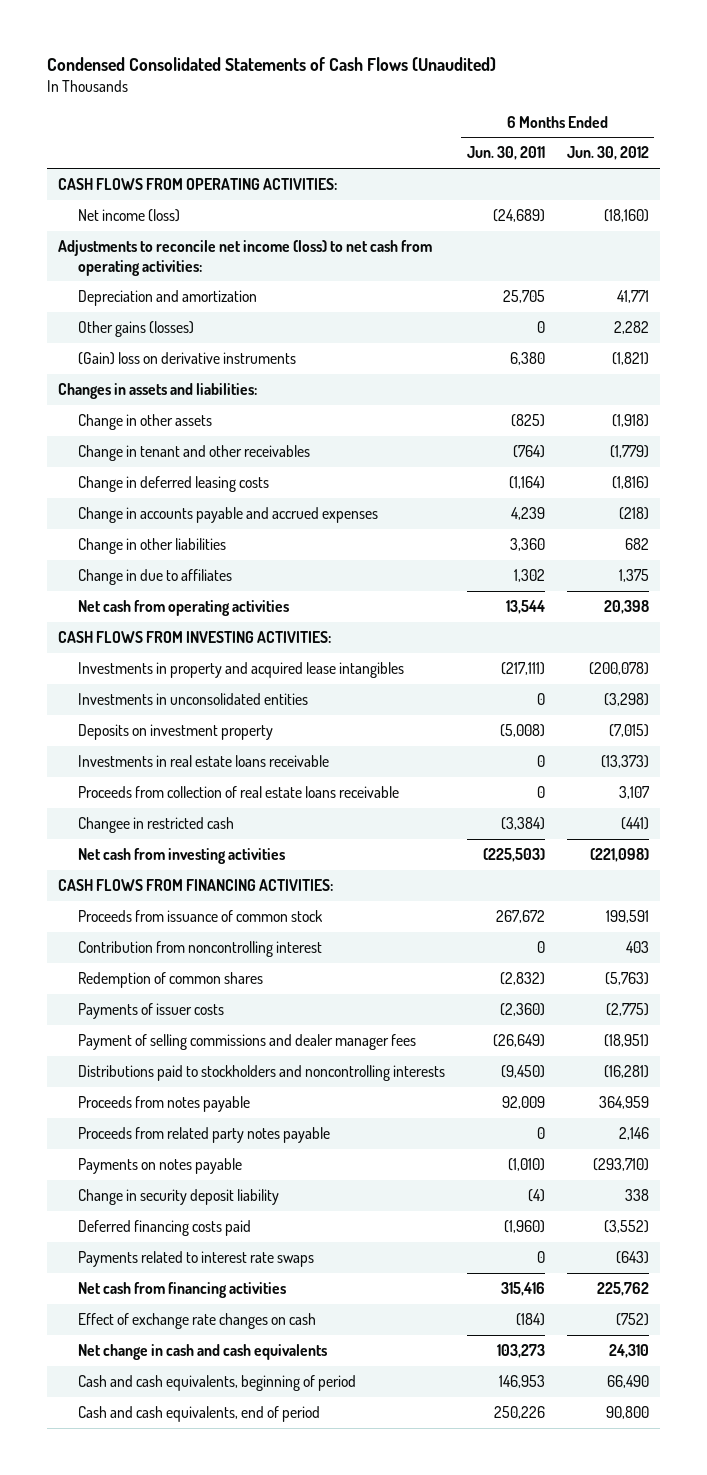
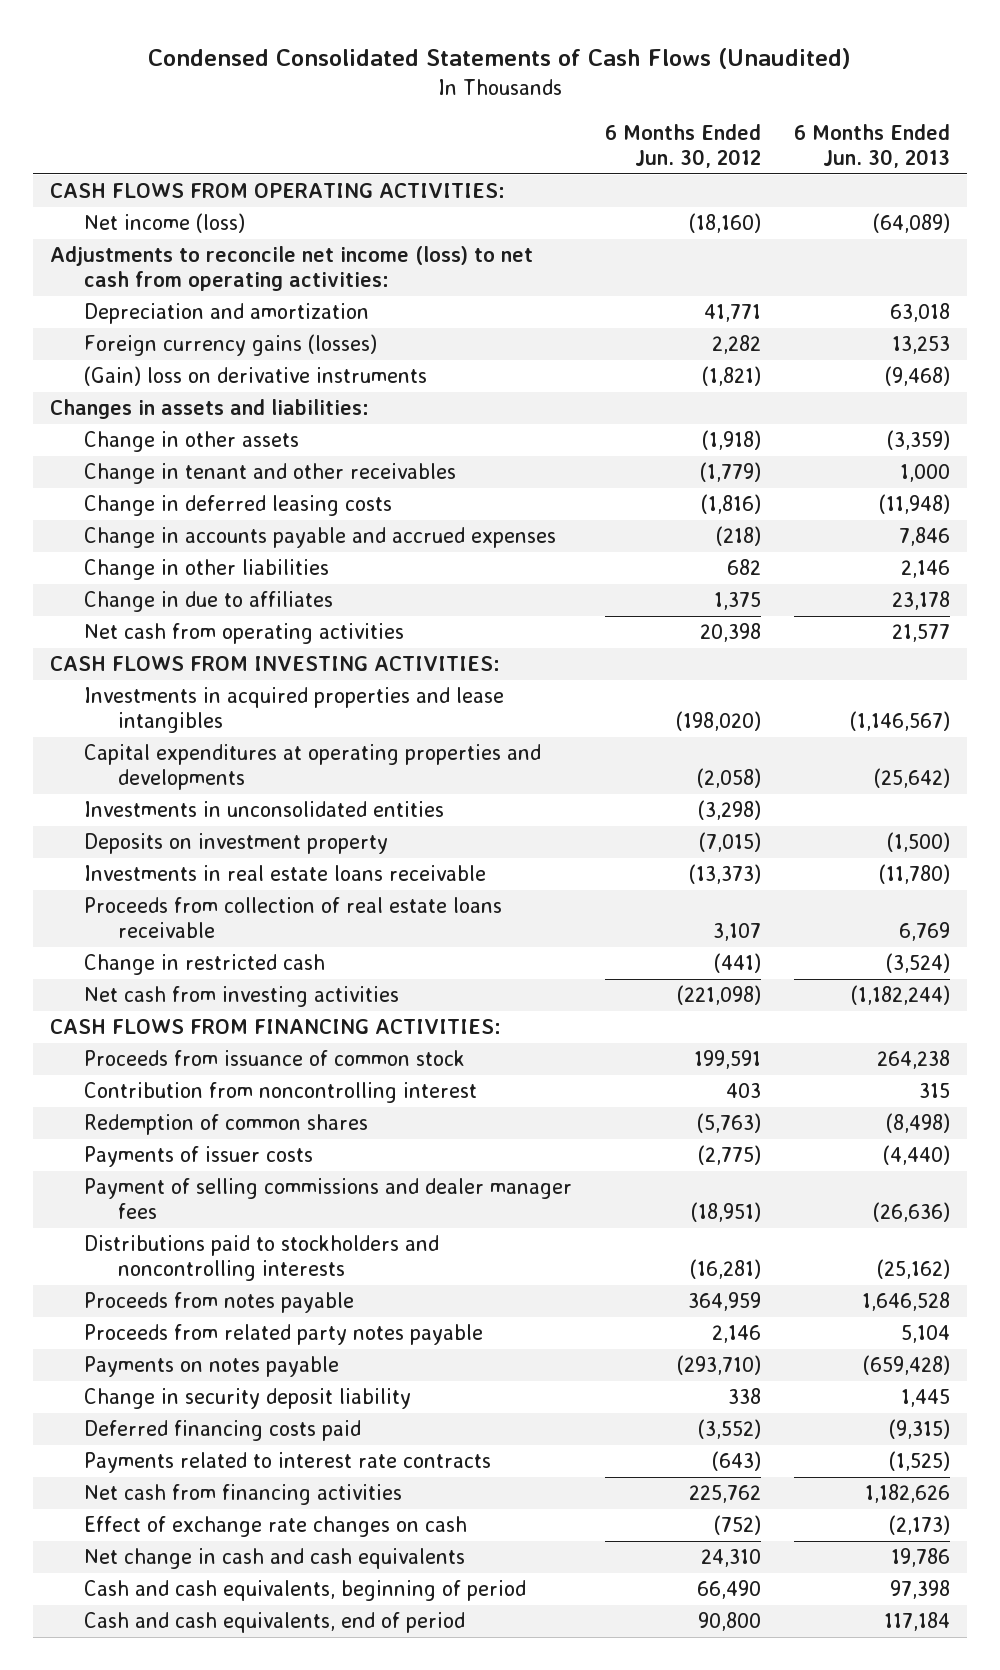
- | 6 Months Ended Jun. 30, 2011 | 6 Months Ended Jun. 30, 2012
+ | 6 Months Ended Jun. 30, 2012 | 6 Months Ended Jun. 30, 2013
- Other gains (losses) | 0 | 2,282
+ Foreign currency gains (losses) | 2,282 | 13,253
- Investments in property and acquired lease intangibles | (217,111) | (200,078)
+ Investments in acquired properties and lease intangibles | (198,020) | (1,146,567)
+ Capital expenditures at operating properties and developments | (2,058) | (25,642)
- Changee in restricted cash | (3,384) | (441)
+ Change in restricted cash | (441) | (3,524)
- Payments related to interest rate swaps | 0 | (643)
+ Payments related to interest rate contracts | (643) | (1,525)

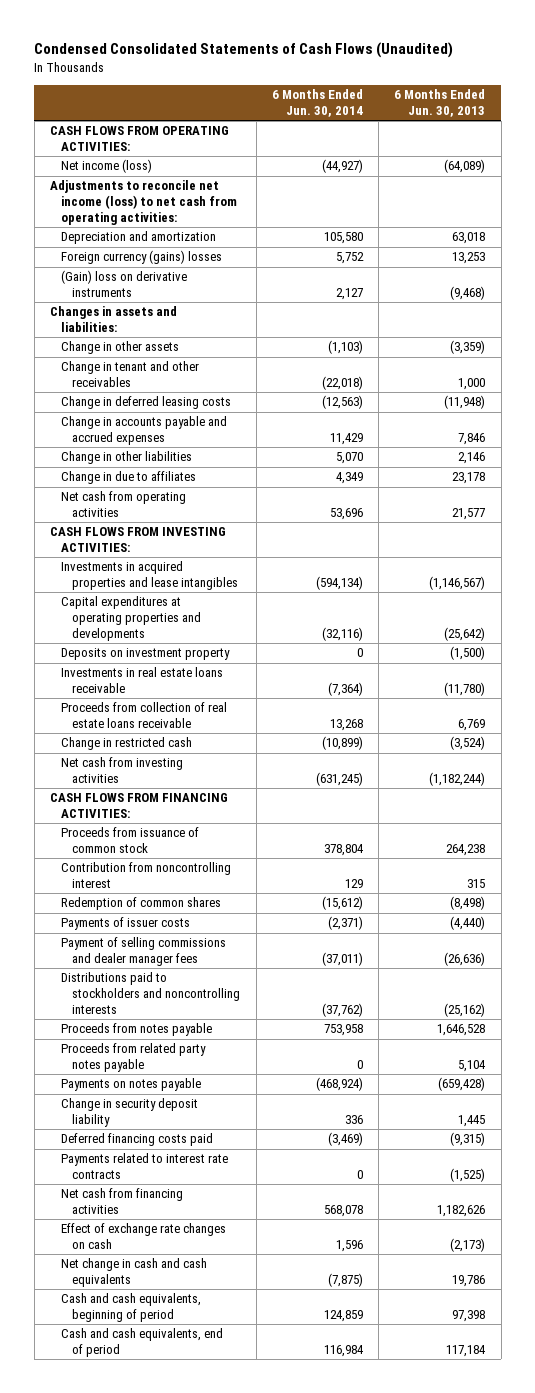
- | 6 Months Ended Jun. 30, 2012 | 6 Months Ended Jun. 30, 2013
+ | 6 Months Ended Jun. 30, 2014 | 6 Months Ended Jun. 30, 2013
- Foreign currency gains (losses) | 2,282 | 13,253
+ Foreign currency (gains) losses | 5,752 | 13,253
- Investments in unconsolidated entities | (3,298) |

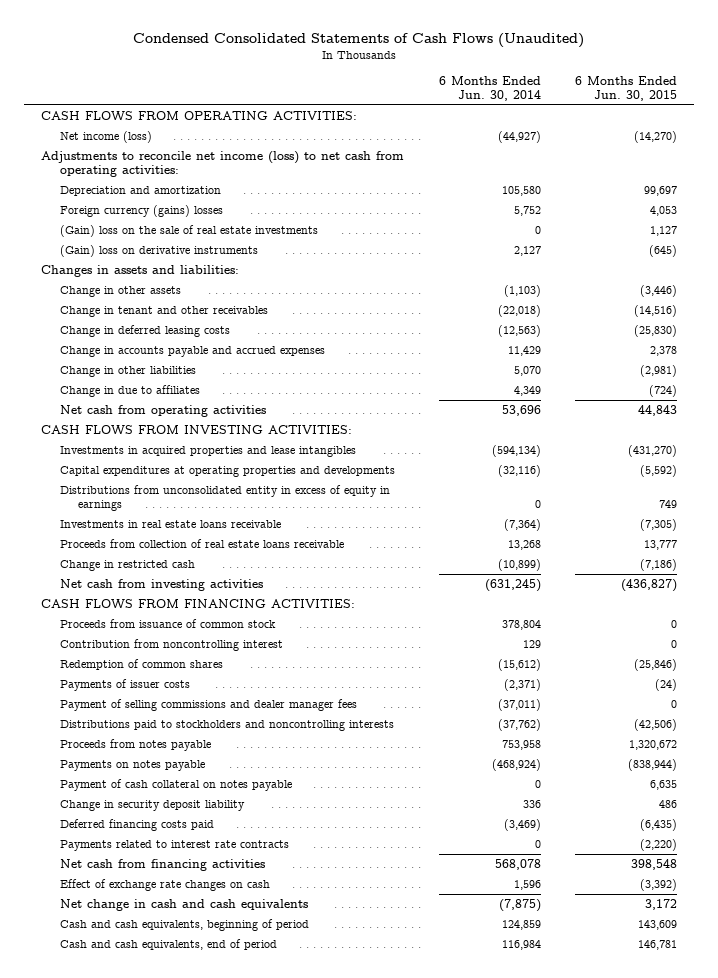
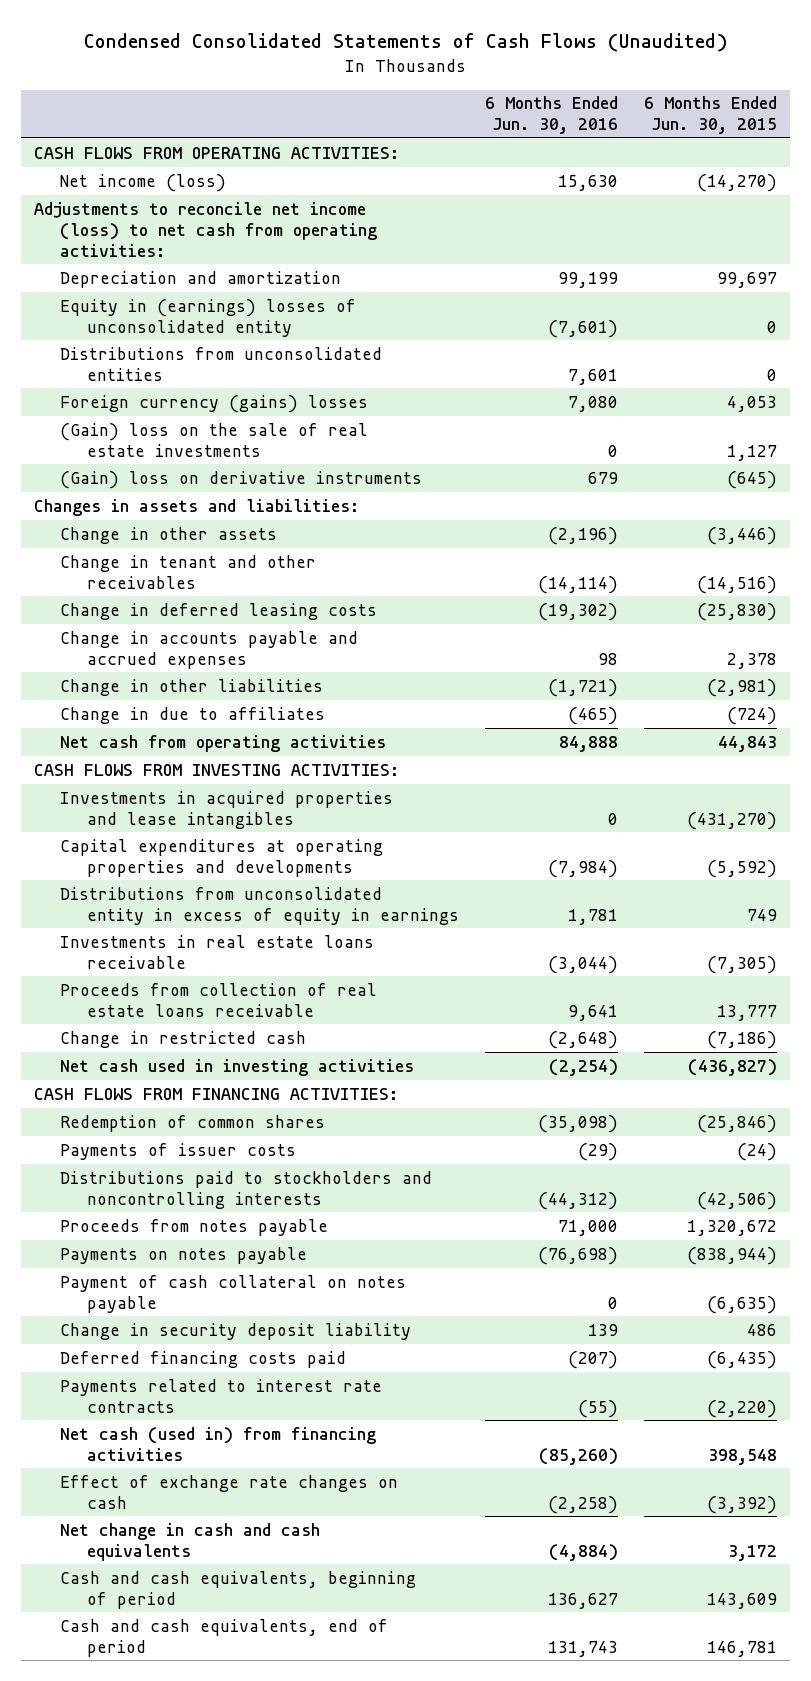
- | 6 Months Ended Jun. 30, 2014 | 6 Months Ended Jun. 30, 2015
+ | 6 Months Ended Jun. 30, 2016 | 6 Months Ended Jun. 30, 2015
+ Equity in (earnings) losses of unconsolidated entity | (7,601) | 0
+ Distributions from unconsolidated entities | 7,601 | 0
- Net cash from investing activities | (631,245) | (436,827)
+ Net cash used in investing activities | (2,254) | (436,827)
- Proceeds from issuance of common stock | 378,804 | 0
- Contribution from noncontrolling interest | 129 | 0
- Payment of selling commissions and dealer manager fees | (37,011) | 0
- Payment of cash collateral on notes payable | 0 | 6,635
+ Payment of cash collateral on notes payable | 0 | (6,635)
- Net cash from financing activities | 568,078 | 398,548
+ Net cash (used in) from financing activities | (85,260) | 398,548

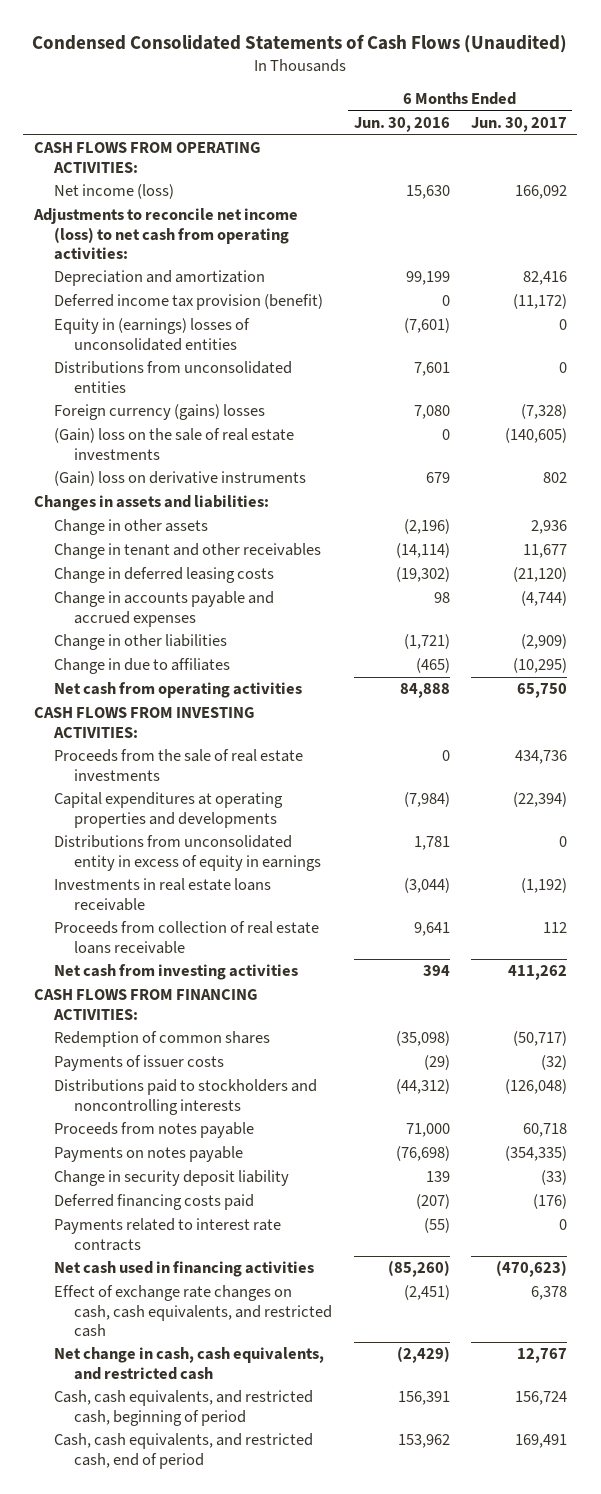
- | 6 Months Ended Jun. 30, 2016 | 6 Months Ended Jun. 30, 2015
+ | 6 Months Ended Jun. 30, 2016 | 6 Months Ended Jun. 30, 2017
- Equity in (earnings) losses of unconsolidated entity | (7,601) | 0
+ Deferred income tax provision (benefit) | 0 | (11,172)
+ Equity in (earnings) losses of unconsolidated entities | (7,601) | 0
- Investments in acquired properties and lease intangibles | 0 | (431,270)
+ Proceeds from the sale of real estate investments | 0 | 434,736
- Change in restricted cash | (2,648) | (7,186)
- Net cash used in investing activities | (2,254) | (436,827)
+ Net cash from investing activities | 394 | 411,262
- Payment of cash collateral on notes payable | 0 | (6,635)
- Net cash (used in) from financing activities | (85,260) | 398,548
- Effect of exchange rate changes on cash | (2,258) | (3,392)
- Net change in cash and cash equivalents | (4,884) | 3,172
- Cash and cash equivalents, beginning of period | 136,627 | 143,609
- Cash and cash equivalents, end of period | 131,743 | 146,781
+ Net cash used in financing activities | (85,260) | (470,623)
+ Effect of exchange rate changes on cash, cash equivalents, and restricted cash | (2,451) | 6,378
+ Net change in cash, cash equivalents, and restricted cash | (2,429) | 12,767
+ Cash, cash equivalents, and restricted cash, beginning of period | 156,391 | 156,724
+ Cash, cash equivalents, and restricted cash, end of period | 153,962 | 169,491

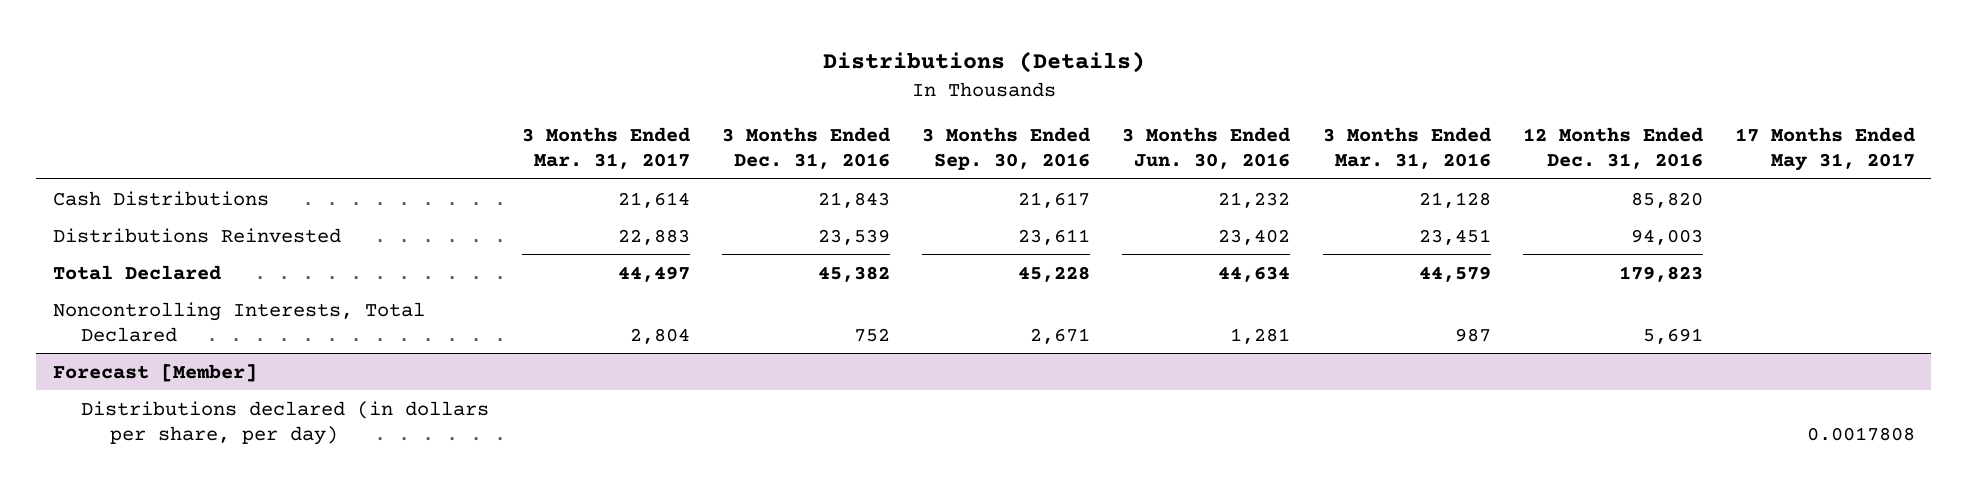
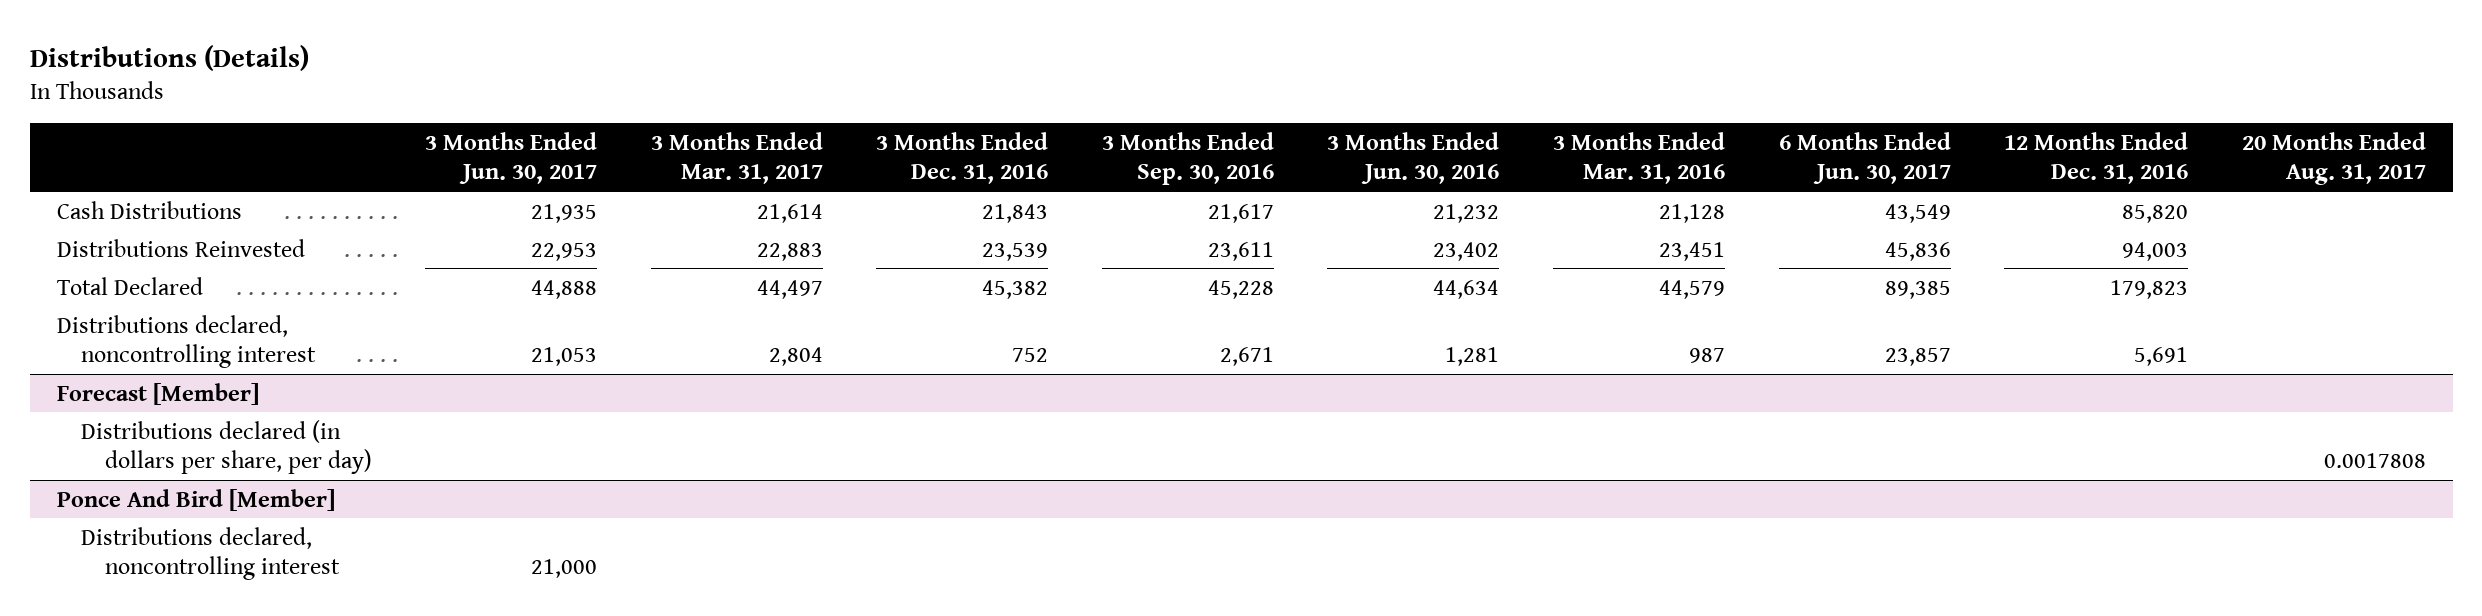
- | 3 Months Ended Mar. 31, 2017 | 3 Months Ended Dec. 31, 2016 | 3 Months Ended Sep. 30, 2016 | 3 Months Ended Jun. 30, 2016 | 3 Months Ended Mar. 31, 2016 | 12 Months Ended Dec. 31, 2016 | 17 Months Ended May 31, 2017
+ | 3 Months Ended Jun. 30, 2017 | 3 Months Ended Mar. 31, 2017 | 3 Months Ended Dec. 31, 2016 | 3 Months Ended Sep. 30, 2016 | 3 Months Ended Jun. 30, 2016 | 3 Months Ended Mar. 31, 2016 | 6 Months Ended Jun. 30, 2017 | 12 Months Ended Dec. 31, 2016 | 20 Months Ended Aug. 31, 2017
- Noncontrolling Interests, Total Declared | 2,804 | 752 | 2,671 | 1,281 | 987 | 5,691 |
+ Distributions declared, noncontrolling interest | 21,053 | 2,804 | 752 | 2,671 | 1,281 | 987 | 23,857 | 5,691 |
+ Ponce And Bird [Member]
+ Distributions declared, noncontrolling interest | 21,000 | | | | | | | |

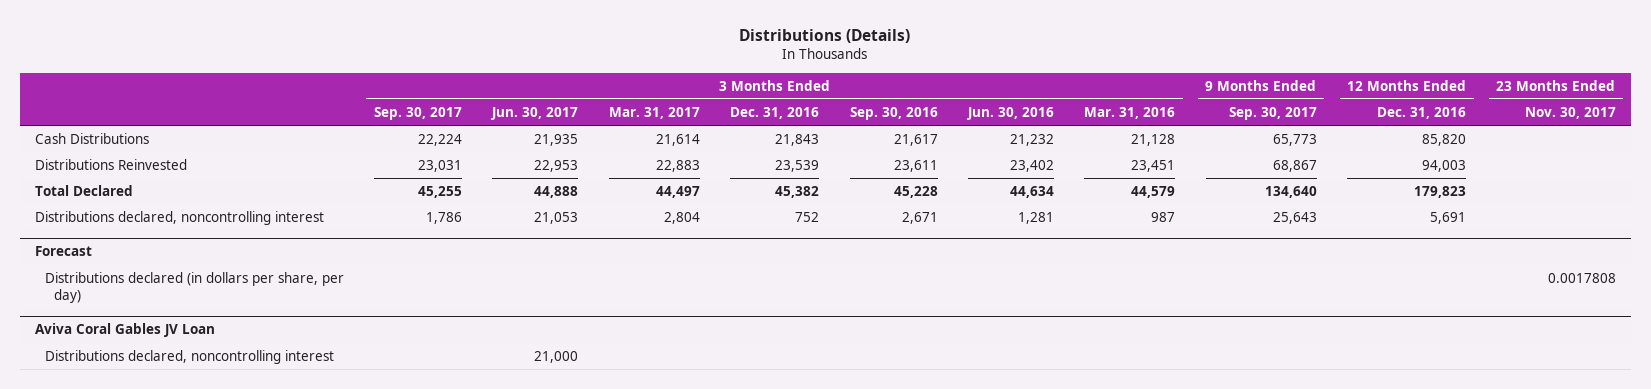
- | 3 Months Ended Jun. 30, 2017 | 3 Months Ended Mar. 31, 2017 | 3 Months Ended Dec. 31, 2016 | 3 Months Ended Sep. 30, 2016 | 3 Months Ended Jun. 30, 2016 | 3 Months Ended Mar. 31, 2016 | 6 Months Ended Jun. 30, 2017 | 12 Months Ended Dec. 31, 2016 | 20 Months Ended Aug. 31, 2017
+ | 3 Months Ended Sep. 30, 2017 | 3 Months Ended Jun. 30, 2017 | 3 Months Ended Mar. 31, 2017 | 3 Months Ended Dec. 31, 2016 | 3 Months Ended Sep. 30, 2016 | 3 Months Ended Jun. 30, 2016 | 3 Months Ended Mar. 31, 2016 | 9 Months Ended Sep. 30, 2017 | 12 Months Ended Dec. 31, 2016 | 23 Months Ended Nov. 30, 2017
- Forecast [Member]
+ Forecast
- Ponce And Bird [Member]
+ Aviva Coral Gables JV Loan

